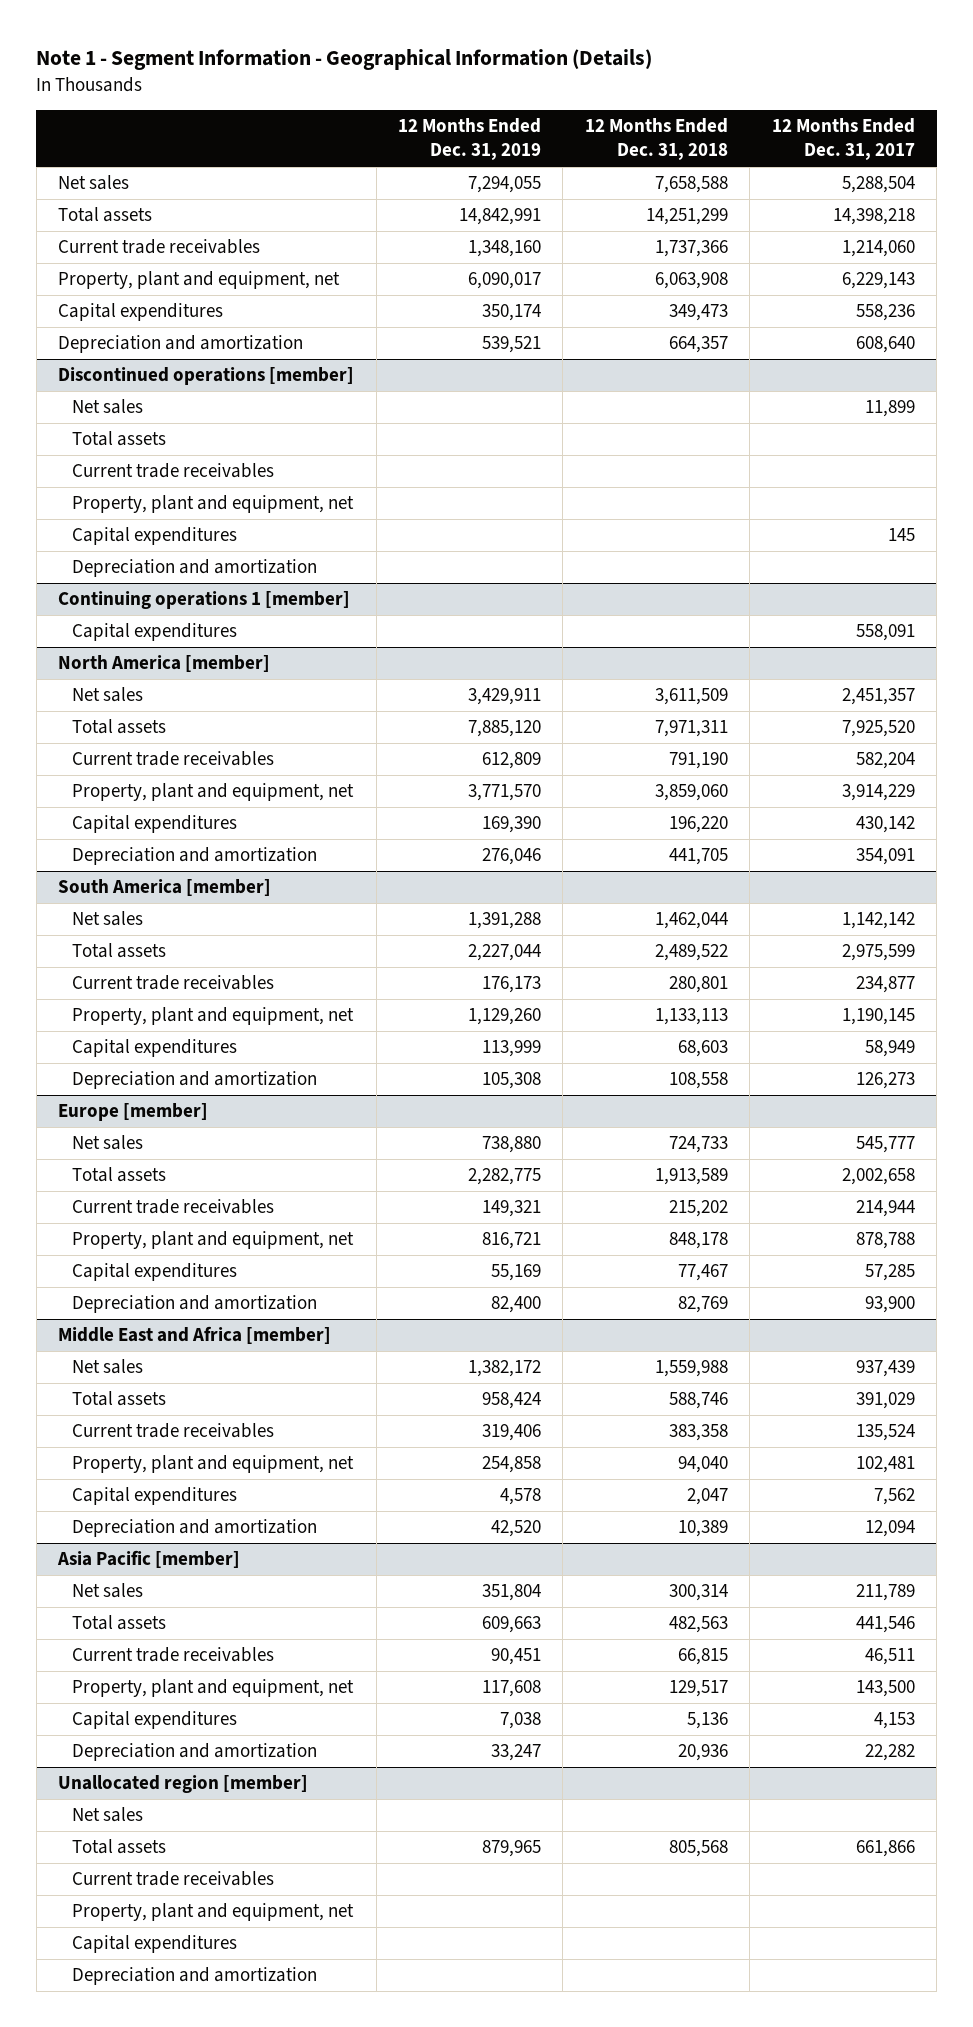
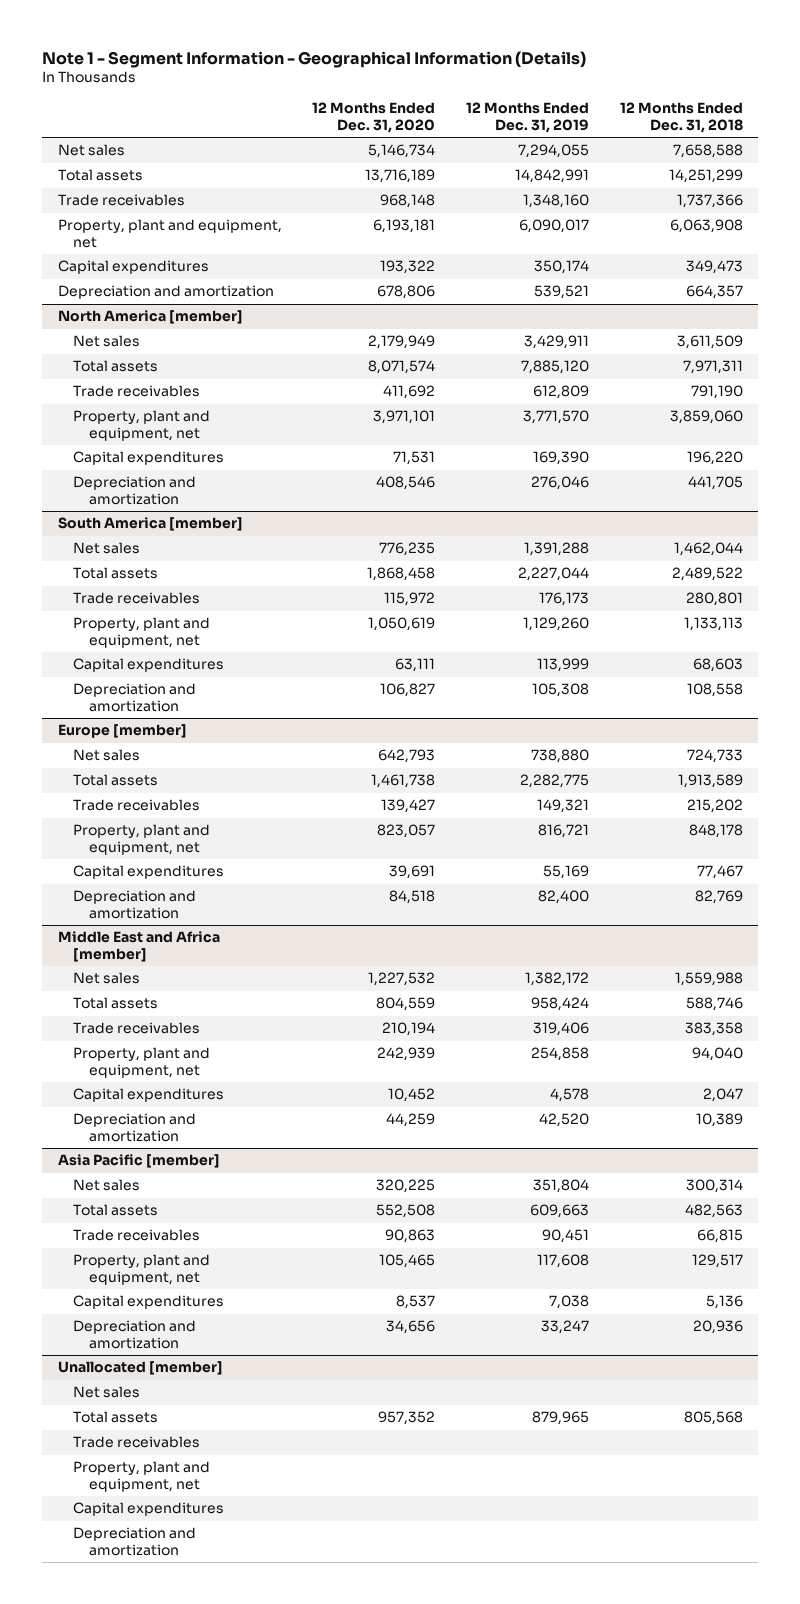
- | 12 Months Ended Dec. 31, 2019 | 12 Months Ended Dec. 31, 2018 | 12 Months Ended Dec. 31, 2017
+ | 12 Months Ended Dec. 31, 2020 | 12 Months Ended Dec. 31, 2019 | 12 Months Ended Dec. 31, 2018
- Current trade receivables | 1,348,160 | 1,737,366 | 1,214,060
+ Trade receivables | 968,148 | 1,348,160 | 1,737,366
- Discontinued operations [member]
- Net sales | | | 11,899
- Total assets
- Current trade receivables
- Property, plant and equipment, net
- Capital expenditures | | | 145
- Depreciation and amortization
- Continuing operations 1 [member]
- Capital expenditures | | | 558,091
@ North America [member]
- Current trade receivables | 612,809 | 791,190 | 582,204
+ Trade receivables | 411,692 | 612,809 | 791,190
@ South America [member]
- Current trade receivables | 176,173 | 280,801 | 234,877
+ Trade receivables | 115,972 | 176,173 | 280,801
@ Europe [member]
- Current trade receivables | 149,321 | 215,202 | 214,944
+ Trade receivables | 139,427 | 149,321 | 215,202
@ Middle East and Africa [member]
- Current trade receivables | 319,406 | 383,358 | 135,524
+ Trade receivables | 210,194 | 319,406 | 383,358
@ Asia Pacific [member]
- Current trade receivables | 90,451 | 66,815 | 46,511
+ Trade receivables | 90,863 | 90,451 | 66,815
- Unallocated region [member]
+ Unallocated [member]
- Current trade receivables
+ Trade receivables

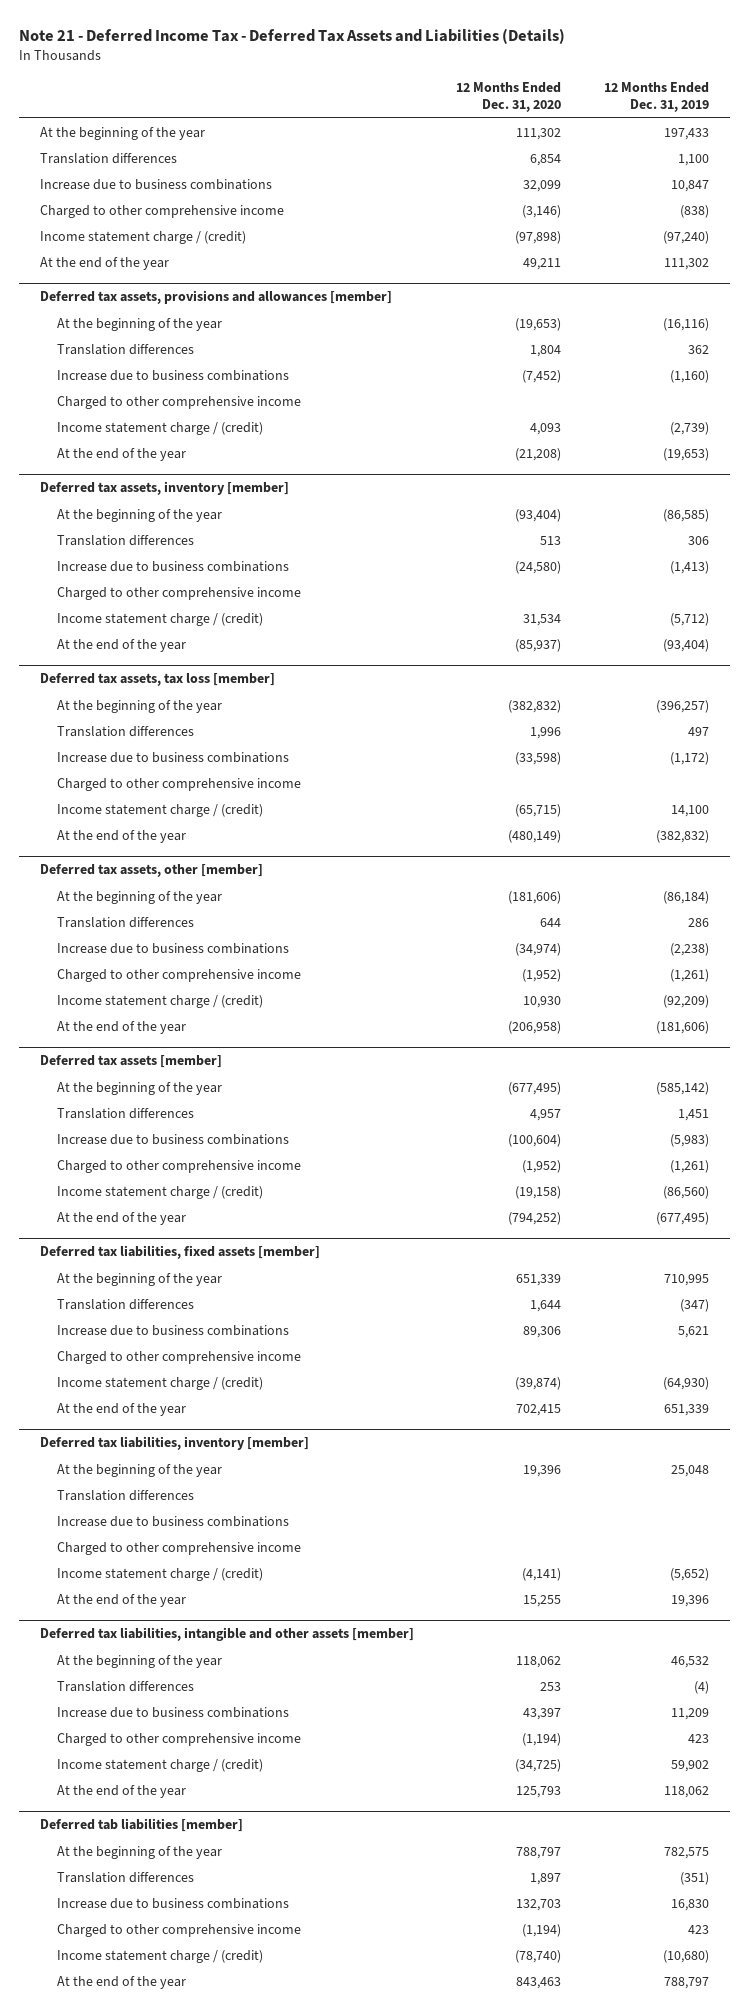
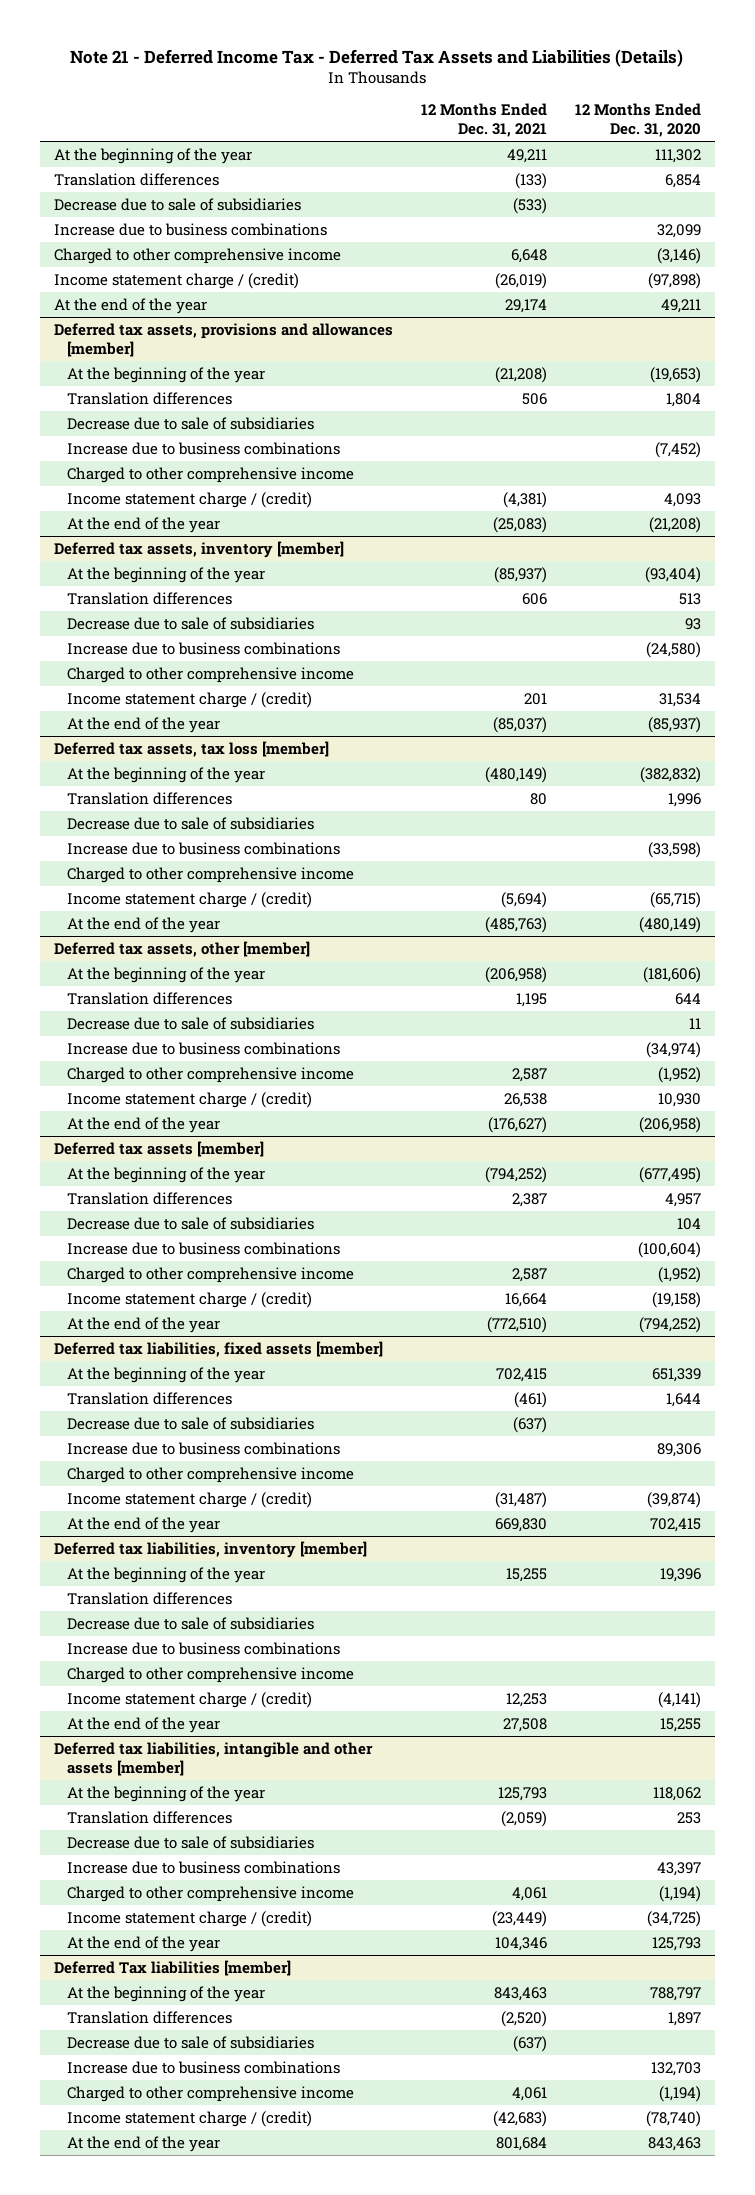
- | 12 Months Ended Dec. 31, 2020 | 12 Months Ended Dec. 31, 2019
+ | 12 Months Ended Dec. 31, 2021 | 12 Months Ended Dec. 31, 2020
+ Decrease due to sale of subsidiaries | (533) |
@ Deferred tax assets, provisions and allowances [member]
+ Decrease due to sale of subsidiaries
@ Deferred tax assets, inventory [member]
+ Decrease due to sale of subsidiaries | | 93
@ Deferred tax assets, tax loss [member]
+ Decrease due to sale of subsidiaries
@ Deferred tax assets, other [member]
+ Decrease due to sale of subsidiaries | | 11
@ Deferred tax assets [member]
+ Decrease due to sale of subsidiaries | | 104
@ Deferred tax liabilities, fixed assets [member]
+ Decrease due to sale of subsidiaries | (637) |
@ Deferred tax liabilities, inventory [member]
+ Decrease due to sale of subsidiaries
@ Deferred tax liabilities, intangible and other assets [member]
+ Decrease due to sale of subsidiaries
- Deferred tab liabilities [member]
+ Deferred Tax liabilities [member]
+ Decrease due to sale of subsidiaries | (637) |

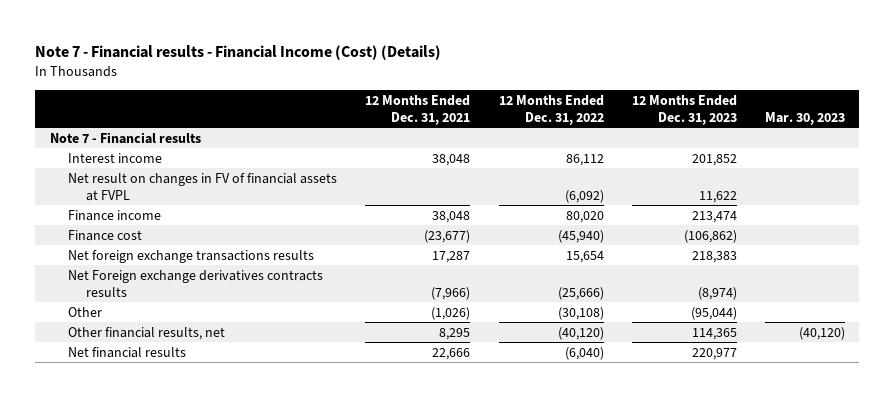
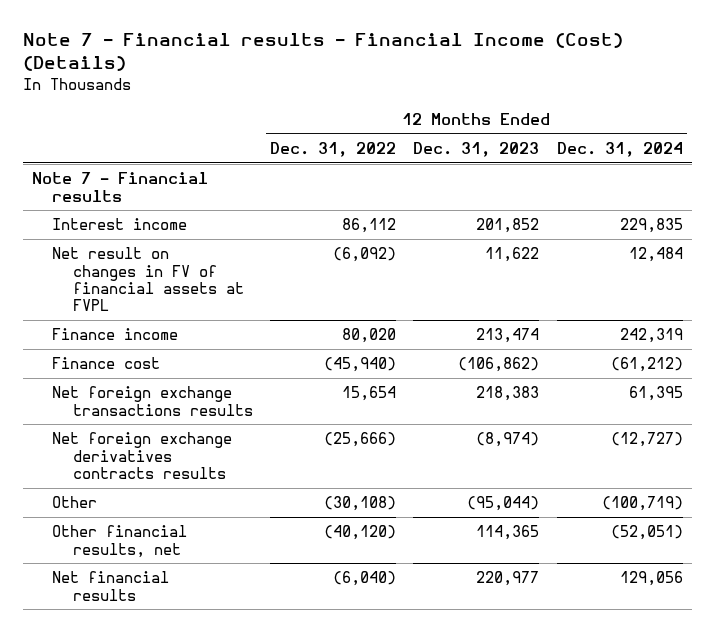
- | 12 Months Ended Dec. 31, 2021 | 12 Months Ended Dec. 31, 2022 | 12 Months Ended Dec. 31, 2023 | Mar. 30, 2023
+ | 12 Months Ended Dec. 31, 2022 | 12 Months Ended Dec. 31, 2023 | 12 Months Ended Dec. 31, 2024
- Net Foreign exchange derivatives contracts results | (7,966) | (25,666) | (8,974) |
+ Net foreign exchange derivatives contracts results | (25,666) | (8,974) | (12,727)

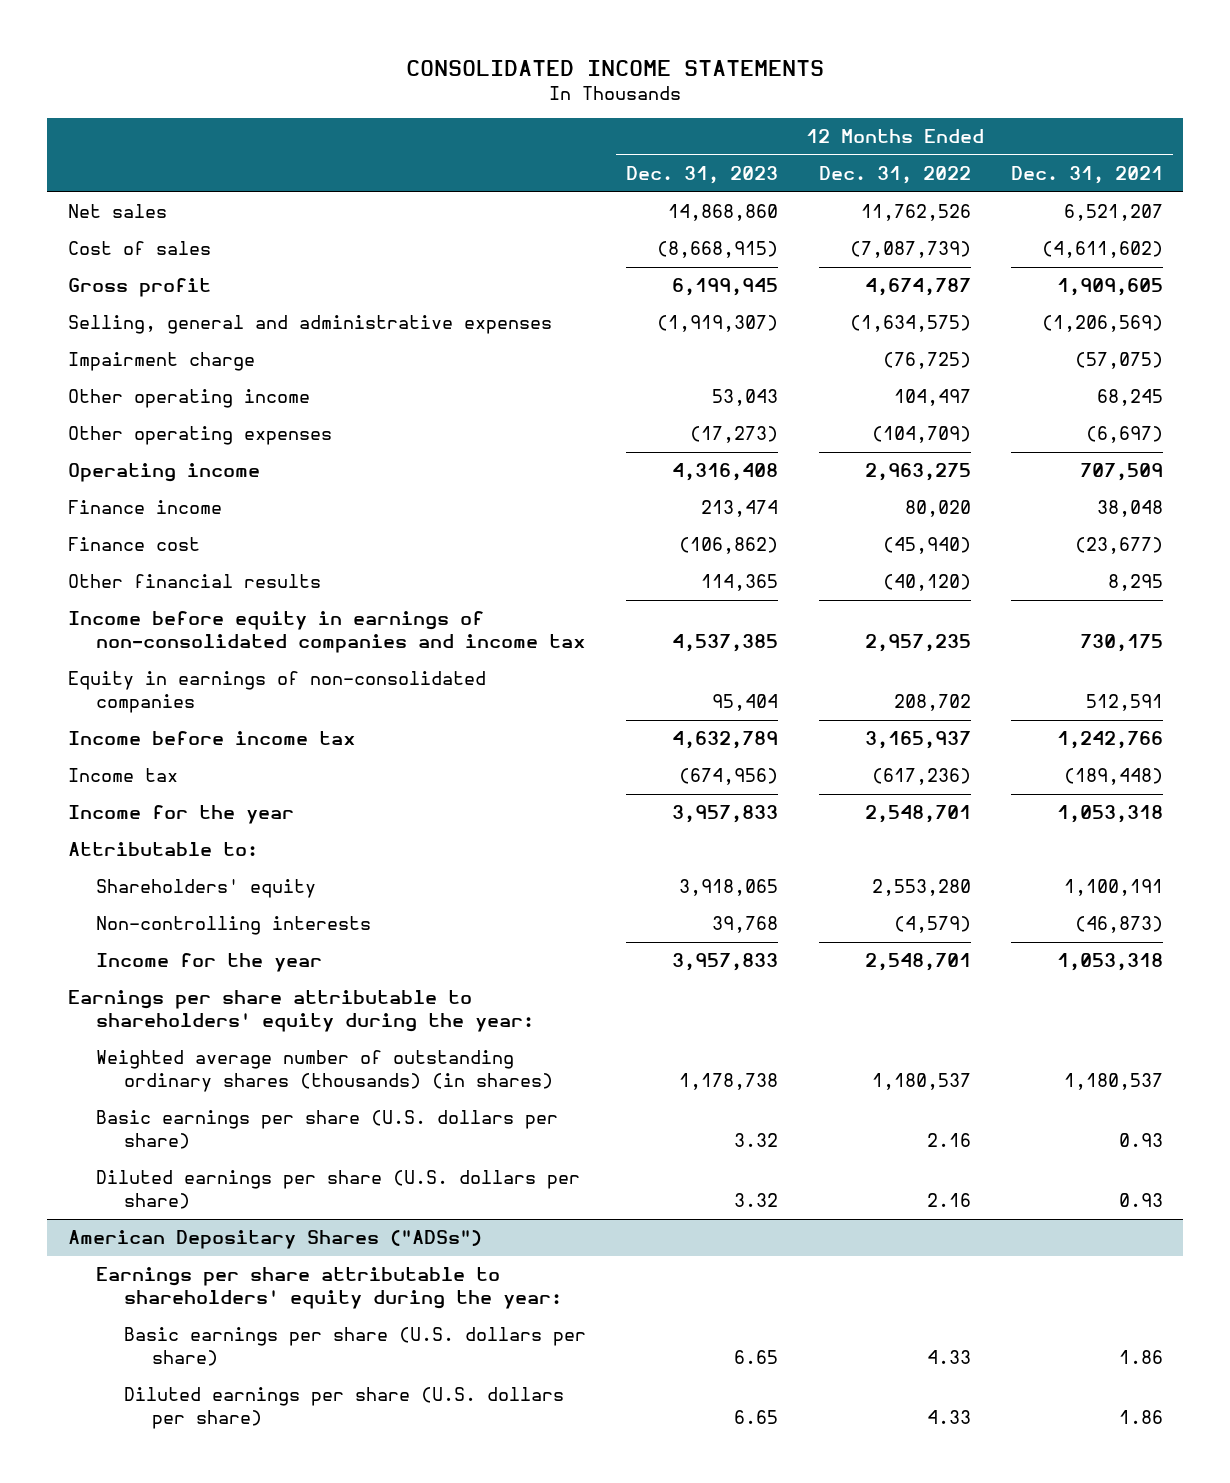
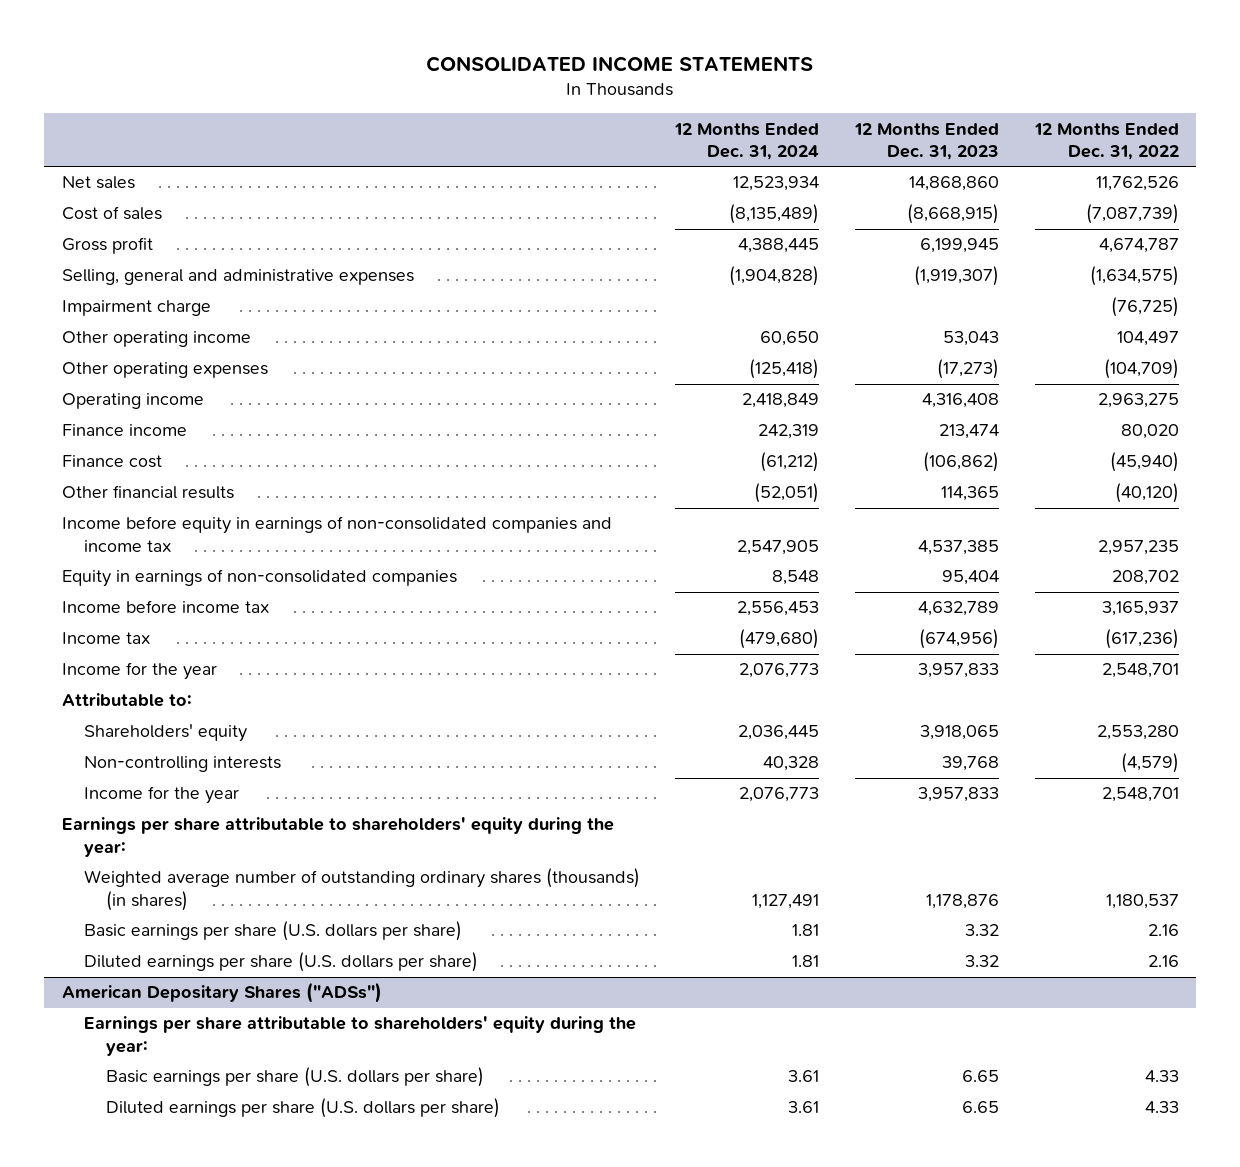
- | 12 Months Ended Dec. 31, 2023 | 12 Months Ended Dec. 31, 2022 | 12 Months Ended Dec. 31, 2021
+ | 12 Months Ended Dec. 31, 2024 | 12 Months Ended Dec. 31, 2023 | 12 Months Ended Dec. 31, 2022
- Weighted average number of outstanding ordinary shares (thousands) (in shares) | 1,178,738 | 1,180,537 | 1,180,537
+ Weighted average number of outstanding ordinary shares (thousands) (in shares) | 1,127,491 | 1,178,876 | 1,180,537

